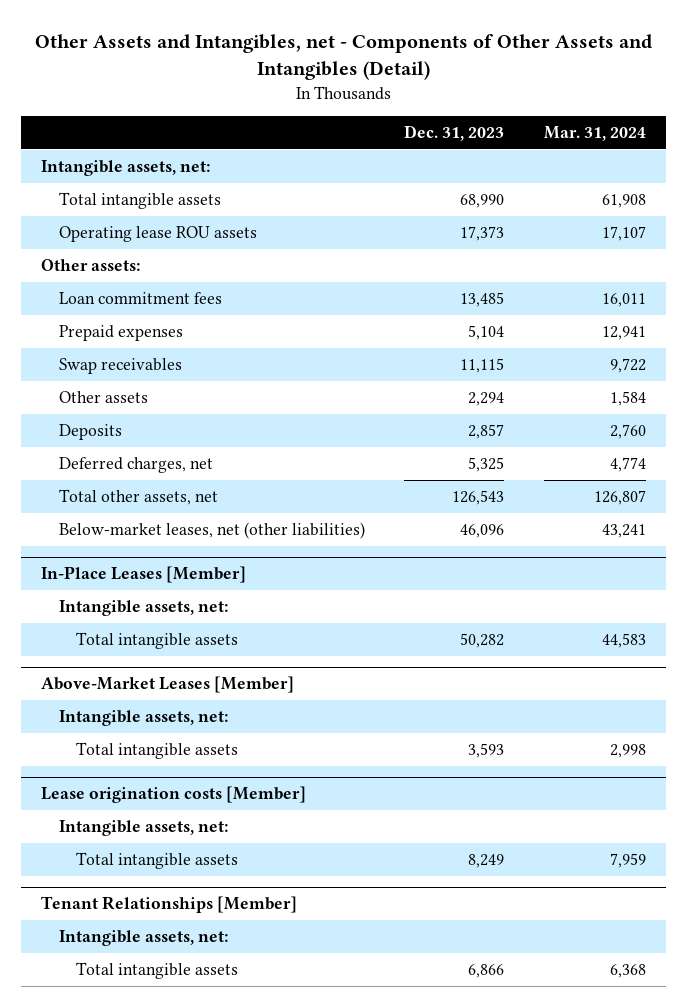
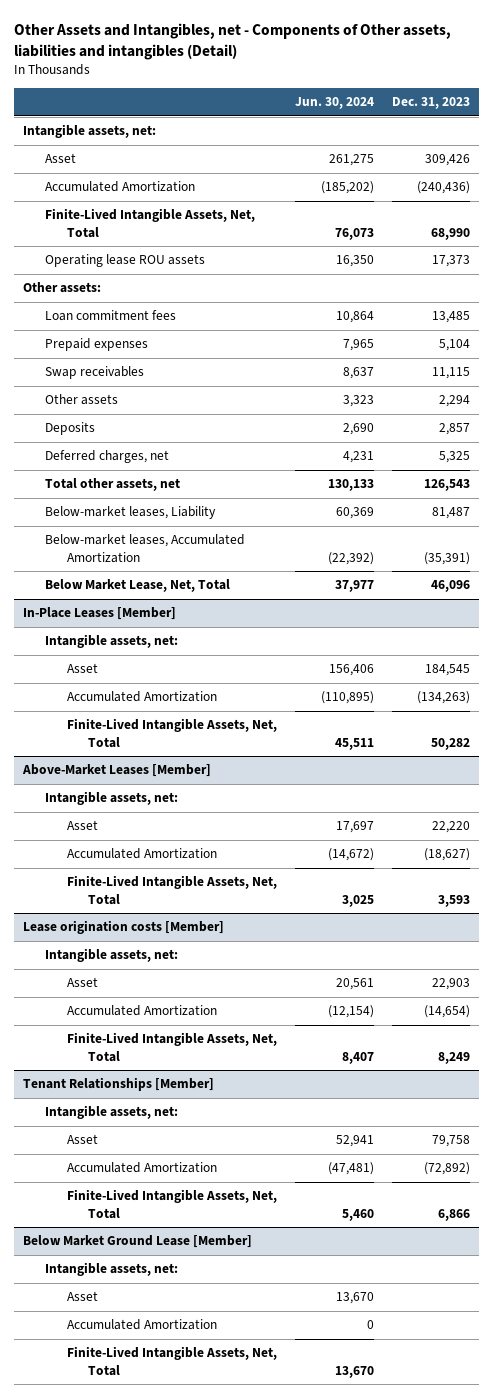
- Other Assets and Intangibles, net - Components of Other Assets and Intangibles (Detail)
+ Other Assets and Intangibles, net - Components of Other assets, liabilities and intangibles (Detail)
- | Dec. 31, 2023 | Mar. 31, 2024
+ | Jun. 30, 2024 | Dec. 31, 2023
- Total intangible assets | 68,990 | 61,908
+ Asset | 261,275 | 309,426
+ Accumulated Amortization | (185,202) | (240,436)
+ Finite-Lived Intangible Assets, Net, Total | 76,073 | 68,990
- Below-market leases, net (other liabilities) | 46,096 | 43,241
+ Below-market leases, Liability | 60,369 | 81,487
+ Below-market leases, Accumulated Amortization | (22,392) | (35,391)
+ Below Market Lease, Net, Total | 37,977 | 46,096
@ In-Place Leases [Member]
- Total intangible assets | 50,282 | 44,583
+ Asset | 156,406 | 184,545
+ Accumulated Amortization | (110,895) | (134,263)
+ Finite-Lived Intangible Assets, Net, Total | 45,511 | 50,282
@ Above-Market Leases [Member]
- Total intangible assets | 3,593 | 2,998
+ Asset | 17,697 | 22,220
+ Accumulated Amortization | (14,672) | (18,627)
+ Finite-Lived Intangible Assets, Net, Total | 3,025 | 3,593
@ Lease origination costs [Member]
- Total intangible assets | 8,249 | 7,959
+ Asset | 20,561 | 22,903
+ Accumulated Amortization | (12,154) | (14,654)
+ Finite-Lived Intangible Assets, Net, Total | 8,407 | 8,249
@ Tenant Relationships [Member]
- Total intangible assets | 6,866 | 6,368
+ Asset | 52,941 | 79,758
+ Accumulated Amortization | (47,481) | (72,892)
+ Finite-Lived Intangible Assets, Net, Total | 5,460 | 6,866
+ Below Market Ground Lease [Member]
+ Intangible assets, net:
+ Asset | 13,670 |
+ Accumulated Amortization | 0 |
+ Finite-Lived Intangible Assets, Net, Total | 13,670 |

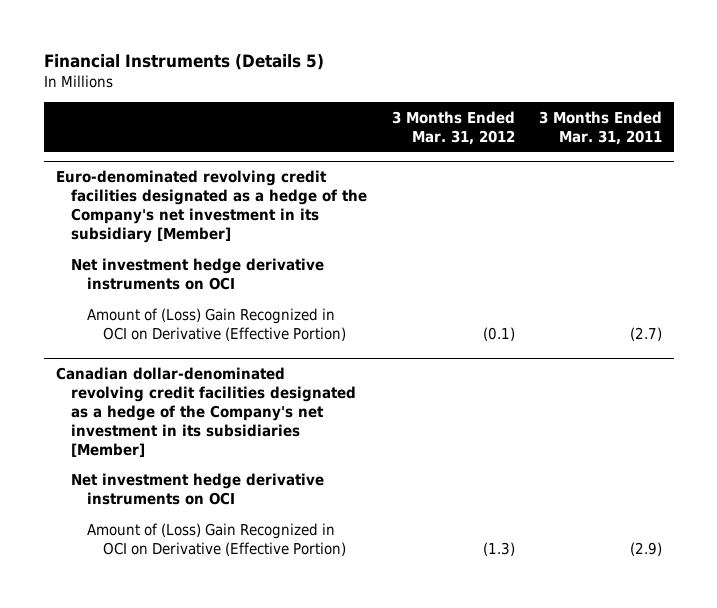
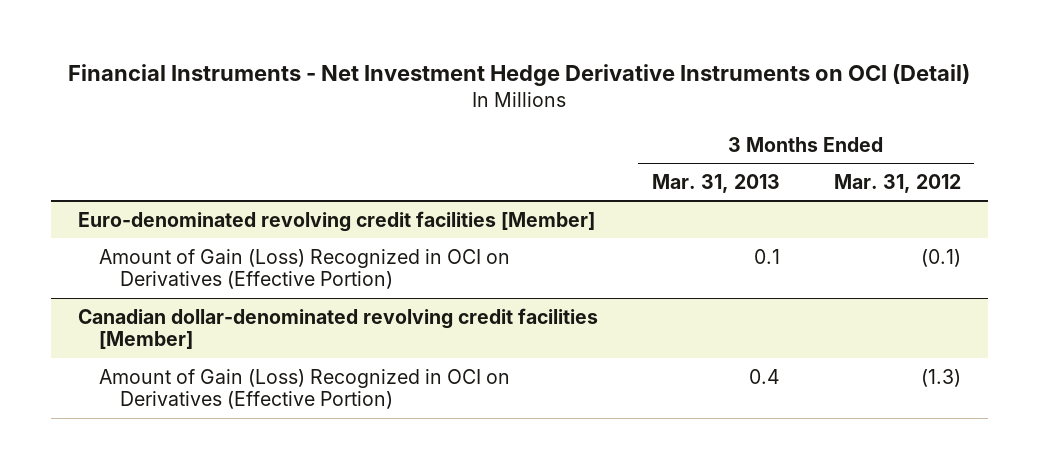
- Financial Instruments (Details 5)
+ Financial Instruments - Net Investment Hedge Derivative Instruments on OCI (Detail)
- | 3 Months Ended Mar. 31, 2012 | 3 Months Ended Mar. 31, 2011
+ | 3 Months Ended Mar. 31, 2013 | 3 Months Ended Mar. 31, 2012
- Euro-denominated revolving credit facilities designated as a hedge of the Company's net investment in its subsidiary [Member]
- Net investment hedge derivative instruments on OCI
- Amount of (Loss) Gain Recognized in OCI on Derivative (Effective Portion) | (0.1) | (2.7)
- Canadian dollar-denominated revolving credit facilities designated as a hedge of the Company's net investment in its subsidiaries [Member]
- Net investment hedge derivative instruments on OCI
- Amount of (Loss) Gain Recognized in OCI on Derivative (Effective Portion) | (1.3) | (2.9)
+ Euro-denominated revolving credit facilities [Member]
+ Amount of Gain (Loss) Recognized in OCI on Derivatives (Effective Portion) | 0.1 | (0.1)
+ Canadian dollar-denominated revolving credit facilities [Member]
+ Amount of Gain (Loss) Recognized in OCI on Derivatives (Effective Portion) | 0.4 | (1.3)

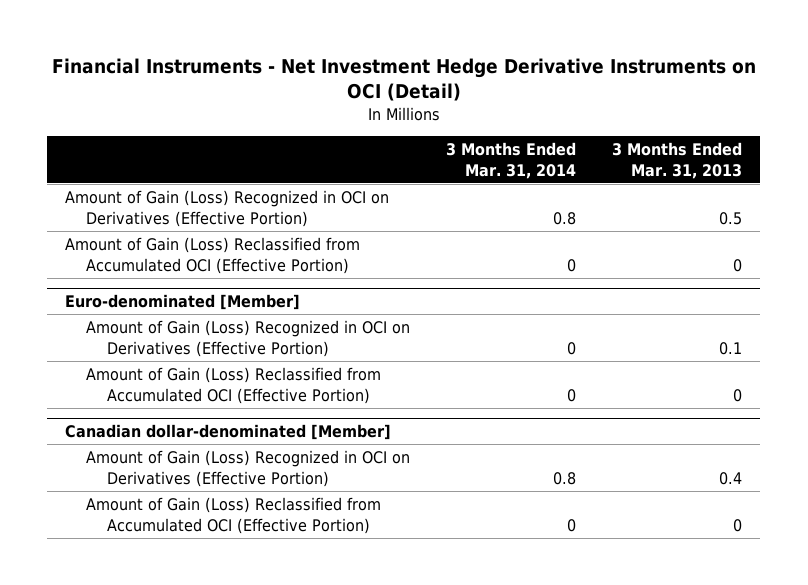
- | 3 Months Ended Mar. 31, 2013 | 3 Months Ended Mar. 31, 2012
+ | 3 Months Ended Mar. 31, 2014 | 3 Months Ended Mar. 31, 2013
- Euro-denominated revolving credit facilities [Member]
+ Amount of Gain (Loss) Recognized in OCI on Derivatives (Effective Portion) | 0.8 | 0.5
+ Amount of Gain (Loss) Reclassified from Accumulated OCI (Effective Portion) | 0 | 0
+ Euro-denominated [Member]
- Canadian dollar-denominated revolving credit facilities [Member]
+ Amount of Gain (Loss) Reclassified from Accumulated OCI (Effective Portion) | 0 | 0
+ Canadian dollar-denominated [Member]
+ Amount of Gain (Loss) Reclassified from Accumulated OCI (Effective Portion) | 0 | 0

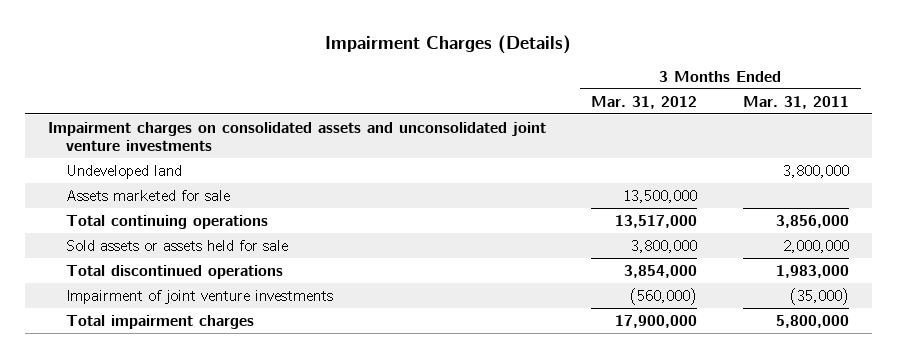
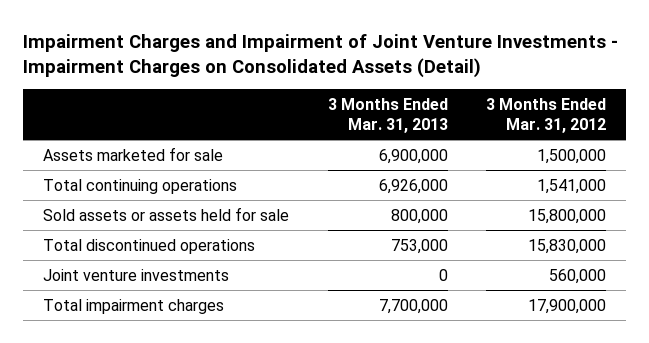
- Impairment Charges (Details)
+ Impairment Charges and Impairment of Joint Venture Investments - Impairment Charges on Consolidated Assets (Detail)
- | 3 Months Ended Mar. 31, 2012 | 3 Months Ended Mar. 31, 2011
+ | 3 Months Ended Mar. 31, 2013 | 3 Months Ended Mar. 31, 2012
- Impairment charges on consolidated assets and unconsolidated joint venture investments
- Undeveloped land | | 3,800,000
- Assets marketed for sale | 13,500,000 |
- Total continuing operations | 13,517,000 | 3,856,000
- Sold assets or assets held for sale | 3,800,000 | 2,000,000
- Total discontinued operations | 3,854,000 | 1,983,000
- Impairment of joint venture investments | (560,000) | (35,000)
+ Assets marketed for sale | 6,900,000 | 1,500,000
+ Total continuing operations | 6,926,000 | 1,541,000
+ Sold assets or assets held for sale | 800,000 | 15,800,000
+ Total discontinued operations | 753,000 | 15,830,000
+ Joint venture investments | 0 | 560,000

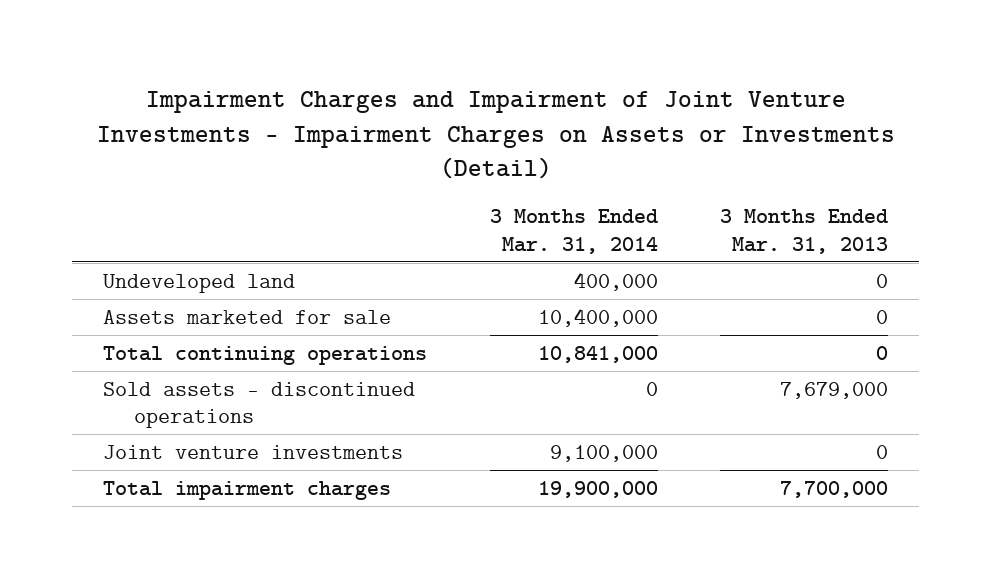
- Impairment Charges and Impairment of Joint Venture Investments - Impairment Charges on Consolidated Assets (Detail)
+ Impairment Charges and Impairment of Joint Venture Investments - Impairment Charges on Assets or Investments (Detail)
- | 3 Months Ended Mar. 31, 2013 | 3 Months Ended Mar. 31, 2012
+ | 3 Months Ended Mar. 31, 2014 | 3 Months Ended Mar. 31, 2013
- Assets marketed for sale | 6,900,000 | 1,500,000
- Total continuing operations | 6,926,000 | 1,541,000
- Sold assets or assets held for sale | 800,000 | 15,800,000
- Total discontinued operations | 753,000 | 15,830,000
+ Undeveloped land | 400,000 | 0
+ Assets marketed for sale | 10,400,000 | 0
+ Total continuing operations | 10,841,000 | 0
+ Sold assets - discontinued operations | 0 | 7,679,000

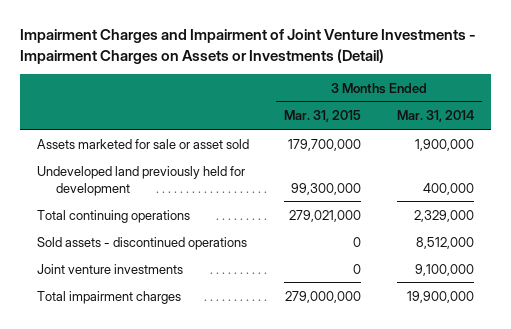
- | 3 Months Ended Mar. 31, 2014 | 3 Months Ended Mar. 31, 2013
+ | 3 Months Ended Mar. 31, 2015 | 3 Months Ended Mar. 31, 2014
- Undeveloped land | 400,000 | 0
- Assets marketed for sale | 10,400,000 | 0
- Total continuing operations | 10,841,000 | 0
- Sold assets - discontinued operations | 0 | 7,679,000
+ Assets marketed for sale or asset sold | 179,700,000 | 1,900,000
+ Undeveloped land previously held for development | 99,300,000 | 400,000
+ Total continuing operations | 279,021,000 | 2,329,000
+ Sold assets - discontinued operations | 0 | 8,512,000

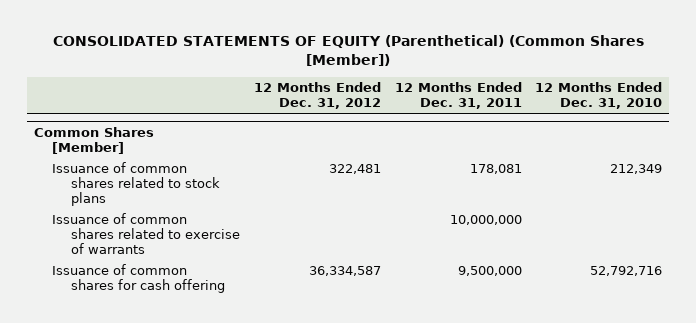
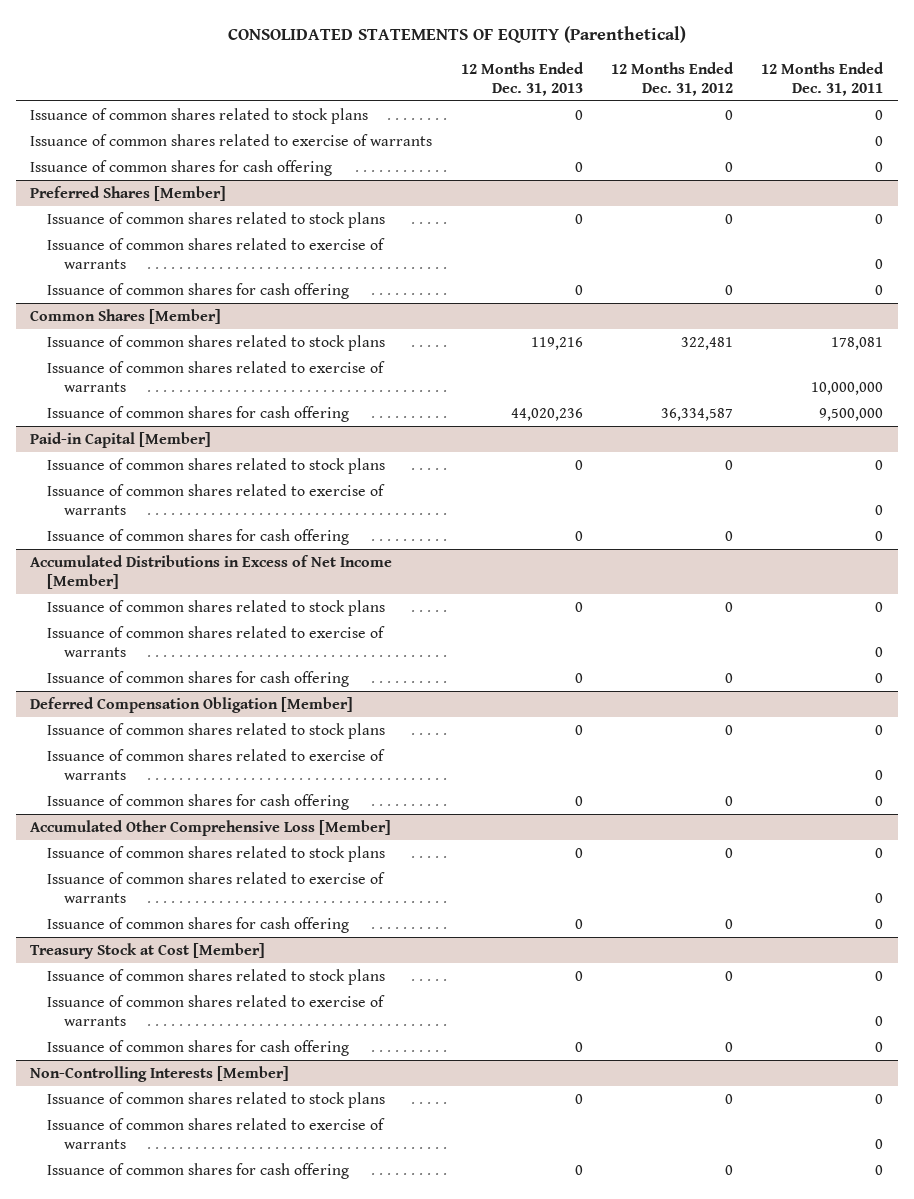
- CONSOLIDATED STATEMENTS OF EQUITY (Parenthetical) (Common Shares [Member])
+ CONSOLIDATED STATEMENTS OF EQUITY (Parenthetical)
- | 12 Months Ended Dec. 31, 2012 | 12 Months Ended Dec. 31, 2011 | 12 Months Ended Dec. 31, 2010
+ | 12 Months Ended Dec. 31, 2013 | 12 Months Ended Dec. 31, 2012 | 12 Months Ended Dec. 31, 2011
+ Issuance of common shares related to stock plans | 0 | 0 | 0
+ Issuance of common shares related to exercise of warrants | | | 0
+ Issuance of common shares for cash offering | 0 | 0 | 0
+ Preferred Shares [Member]
+ Issuance of common shares related to stock plans | 0 | 0 | 0
+ Issuance of common shares related to exercise of warrants | | | 0
+ Issuance of common shares for cash offering | 0 | 0 | 0
+ Paid-in Capital [Member]
+ Issuance of common shares related to stock plans | 0 | 0 | 0
+ Issuance of common shares related to exercise of warrants | | | 0
+ Issuance of common shares for cash offering | 0 | 0 | 0
+ Accumulated Distributions in Excess of Net Income [Member]
+ Issuance of common shares related to stock plans | 0 | 0 | 0
+ Issuance of common shares related to exercise of warrants | | | 0
+ Issuance of common shares for cash offering | 0 | 0 | 0
+ Deferred Compensation Obligation [Member]
+ Issuance of common shares related to stock plans | 0 | 0 | 0
+ Issuance of common shares related to exercise of warrants | | | 0
+ Issuance of common shares for cash offering | 0 | 0 | 0
+ Accumulated Other Comprehensive Loss [Member]
+ Issuance of common shares related to stock plans | 0 | 0 | 0
+ Issuance of common shares related to exercise of warrants | | | 0
+ Issuance of common shares for cash offering | 0 | 0 | 0
+ Treasury Stock at Cost [Member]
+ Issuance of common shares related to stock plans | 0 | 0 | 0
+ Issuance of common shares related to exercise of warrants | | | 0
+ Issuance of common shares for cash offering | 0 | 0 | 0
+ Non-Controlling Interests [Member]
+ Issuance of common shares related to stock plans | 0 | 0 | 0
+ Issuance of common shares related to exercise of warrants | | | 0
+ Issuance of common shares for cash offering | 0 | 0 | 0

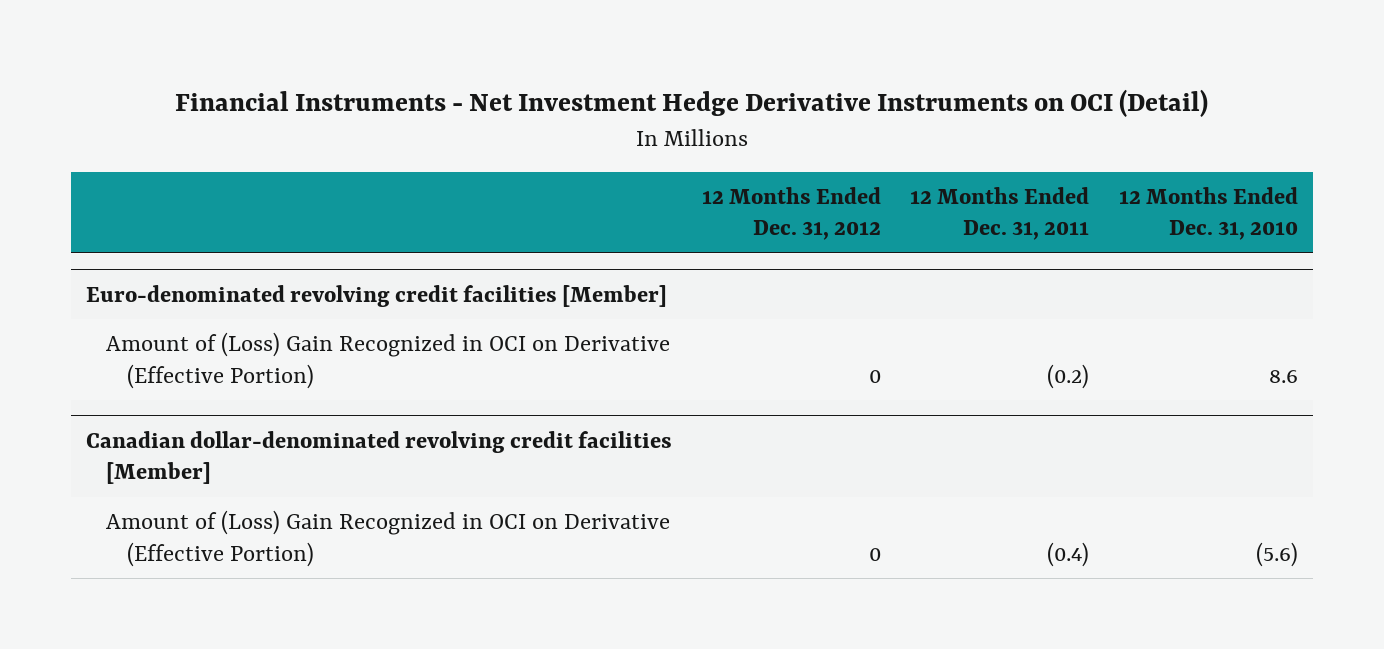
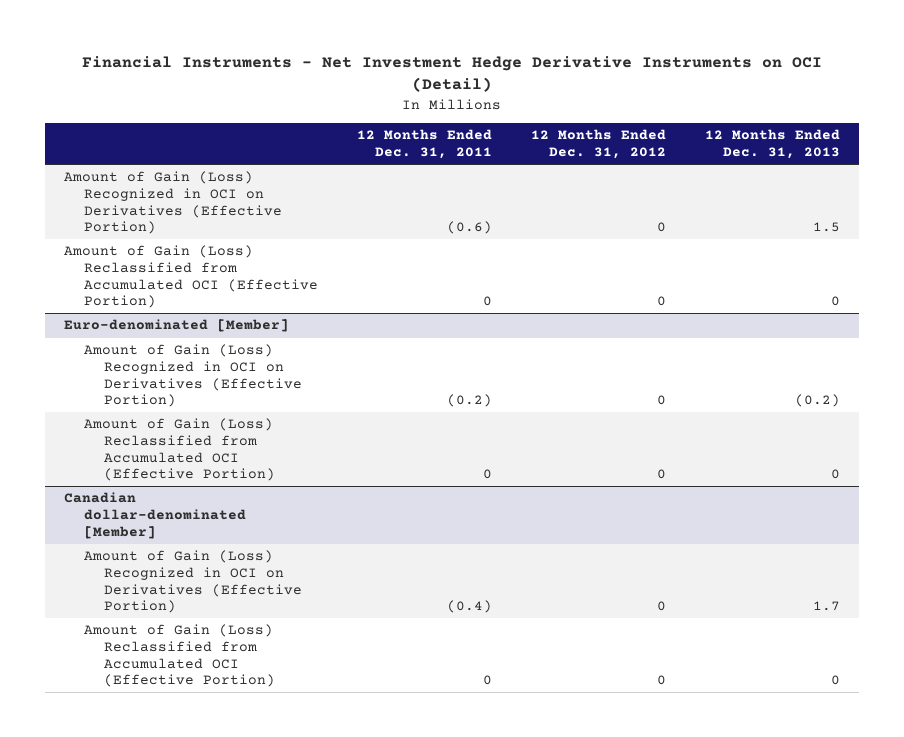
- | 12 Months Ended Dec. 31, 2012 | 12 Months Ended Dec. 31, 2011 | 12 Months Ended Dec. 31, 2010
+ | 12 Months Ended Dec. 31, 2011 | 12 Months Ended Dec. 31, 2012 | 12 Months Ended Dec. 31, 2013
- Euro-denominated revolving credit facilities [Member]
- Amount of (Loss) Gain Recognized in OCI on Derivative (Effective Portion) | 0 | (0.2) | 8.6
- Canadian dollar-denominated revolving credit facilities [Member]
- Amount of (Loss) Gain Recognized in OCI on Derivative (Effective Portion) | 0 | (0.4) | (5.6)
+ Amount of Gain (Loss) Recognized in OCI on Derivatives (Effective Portion) | (0.6) | 0 | 1.5
+ Amount of Gain (Loss) Reclassified from Accumulated OCI (Effective Portion) | 0 | 0 | 0
+ Euro-denominated [Member]
+ Amount of Gain (Loss) Recognized in OCI on Derivatives (Effective Portion) | (0.2) | 0 | (0.2)
+ Amount of Gain (Loss) Reclassified from Accumulated OCI (Effective Portion) | 0 | 0 | 0
+ Canadian dollar-denominated [Member]
+ Amount of Gain (Loss) Recognized in OCI on Derivatives (Effective Portion) | (0.4) | 0 | 1.7
+ Amount of Gain (Loss) Reclassified from Accumulated OCI (Effective Portion) | 0 | 0 | 0

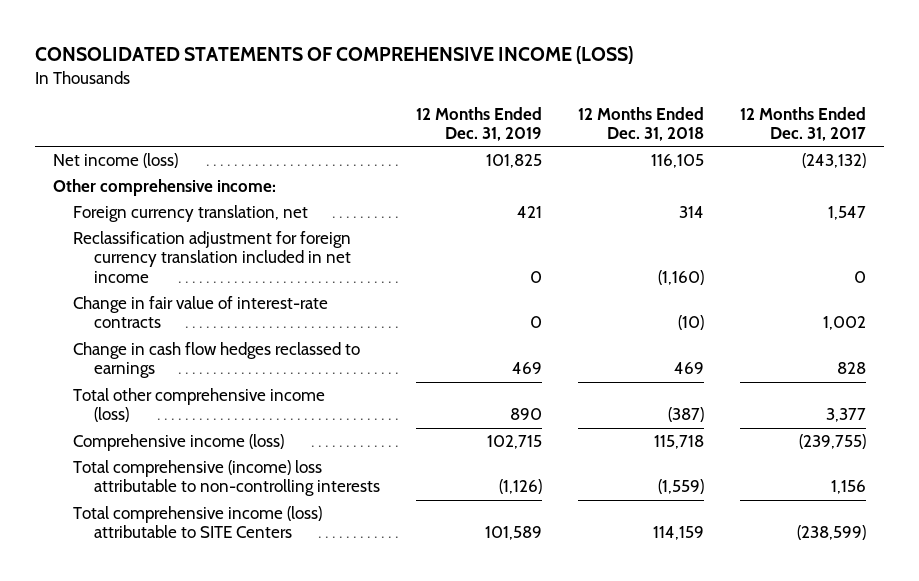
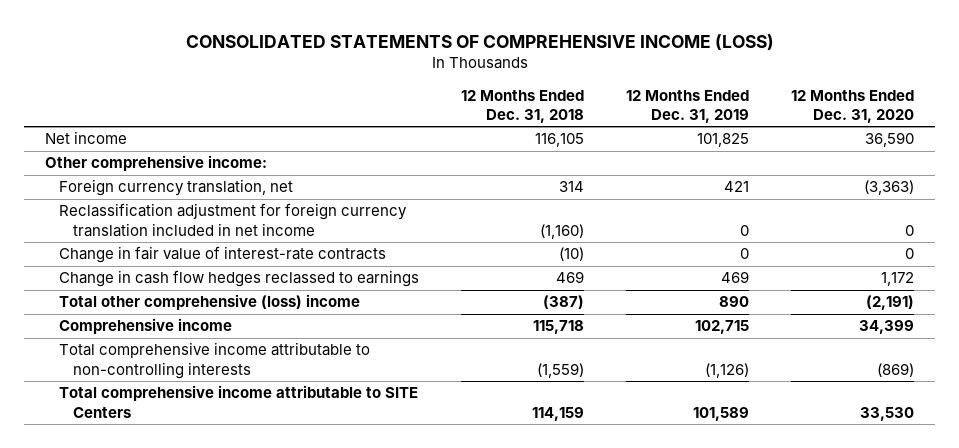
- | 12 Months Ended Dec. 31, 2019 | 12 Months Ended Dec. 31, 2018 | 12 Months Ended Dec. 31, 2017
+ | 12 Months Ended Dec. 31, 2018 | 12 Months Ended Dec. 31, 2019 | 12 Months Ended Dec. 31, 2020
- Net income (loss) | 101,825 | 116,105 | (243,132)
+ Net income | 116,105 | 101,825 | 36,590
- Total other comprehensive income (loss) | 890 | (387) | 3,377
- Comprehensive income (loss) | 102,715 | 115,718 | (239,755)
- Total comprehensive (income) loss attributable to non-controlling interests | (1,126) | (1,559) | 1,156
- Total comprehensive income (loss) attributable to SITE Centers | 101,589 | 114,159 | (238,599)
+ Total other comprehensive (loss) income | (387) | 890 | (2,191)
+ Comprehensive income | 115,718 | 102,715 | 34,399
+ Total comprehensive income attributable to non-controlling interests | (1,559) | (1,126) | (869)
+ Total comprehensive income attributable to SITE Centers | 114,159 | 101,589 | 33,530

